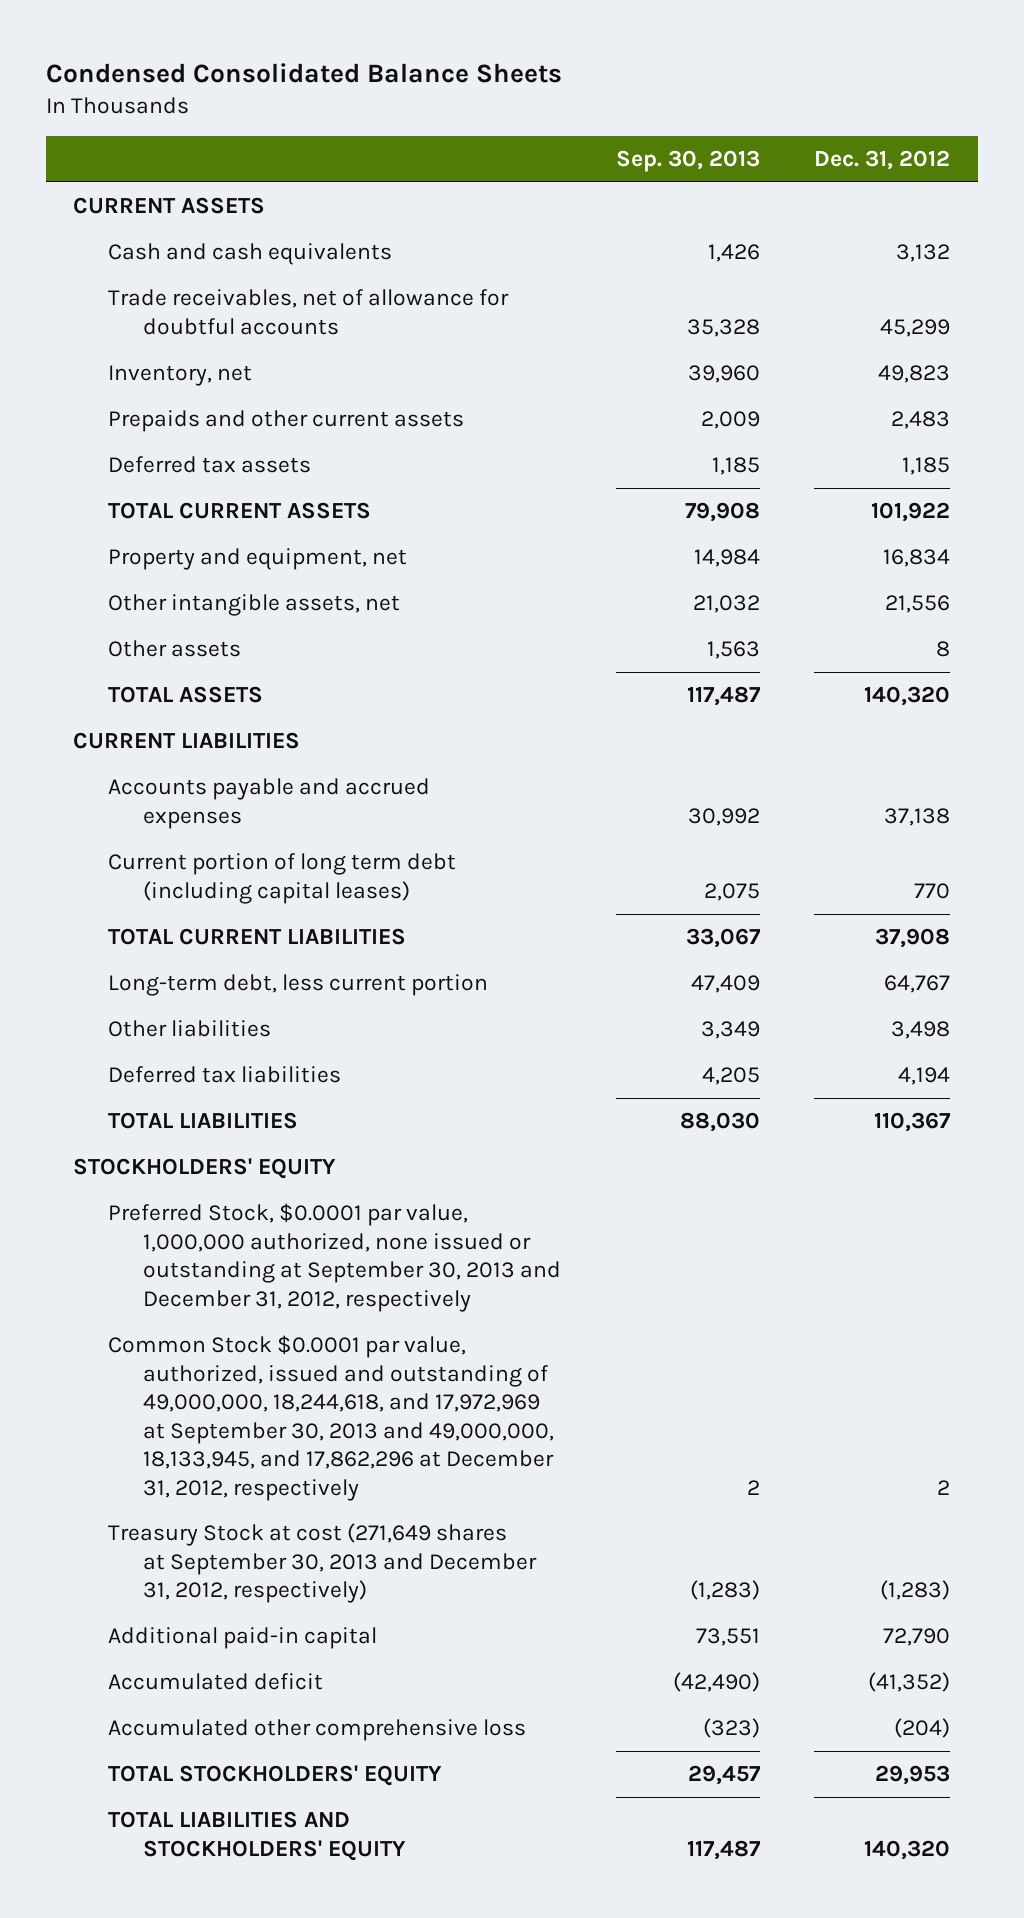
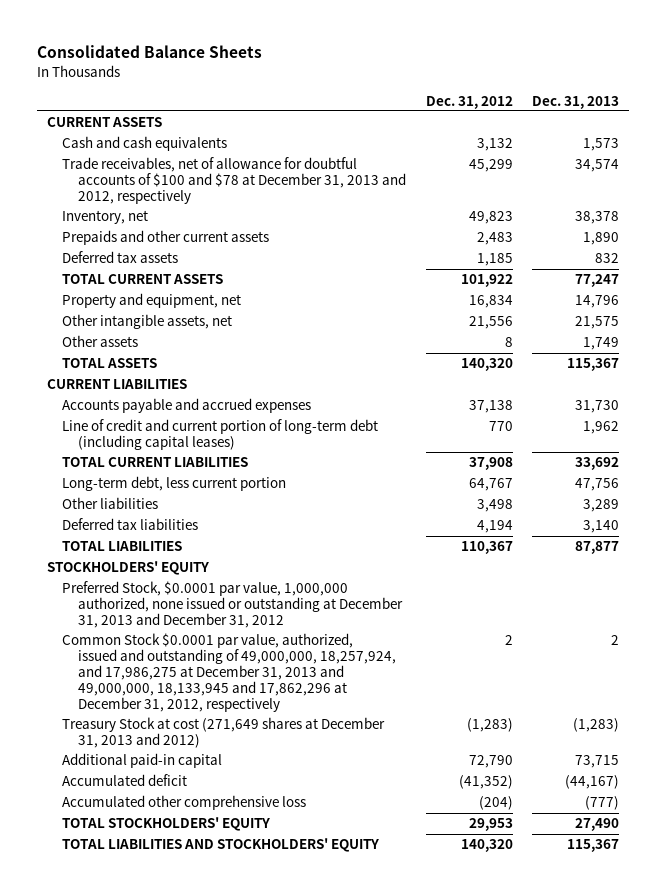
- Condensed Consolidated Balance Sheets
+ Consolidated Balance Sheets
- | Sep. 30, 2013 | Dec. 31, 2012
+ | Dec. 31, 2012 | Dec. 31, 2013
- Trade receivables, net of allowance for doubtful accounts | 35,328 | 45,299
+ Trade receivables, net of allowance for doubtful accounts of $100 and $78 at December 31, 2013 and 2012, respectively | 45,299 | 34,574
- Current portion of long term debt (including capital leases) | 2,075 | 770
+ Line of credit and current portion of long-term debt (including capital leases) | 770 | 1,962
- Preferred Stock, $0.0001 par value, 1,000,000 authorized, none issued or outstanding at September 30, 2013 and December 31, 2012, respectively
- Common Stock $0.0001 par value, authorized, issued and outstanding of 49,000,000, 18,244,618, and 17,972,969 at September 30, 2013 and 49,000,000, 18,133,945, and 17,862,296 at December 31, 2012, respectively | 2 | 2
- Treasury Stock at cost (271,649 shares at September 30, 2013 and December 31, 2012, respectively) | (1,283) | (1,283)
+ Preferred Stock, $0.0001 par value, 1,000,000 authorized, none issued or outstanding at December 31, 2013 and December 31, 2012
+ Common Stock $0.0001 par value, authorized, issued and outstanding of 49,000,000, 18,257,924, and 17,986,275 at December 31, 2013 and 49,000,000, 18,133,945 and 17,862,296 at December 31, 2012, respectively | 2 | 2
+ Treasury Stock at cost (271,649 shares at December 31, 2013 and 2012) | (1,283) | (1,283)

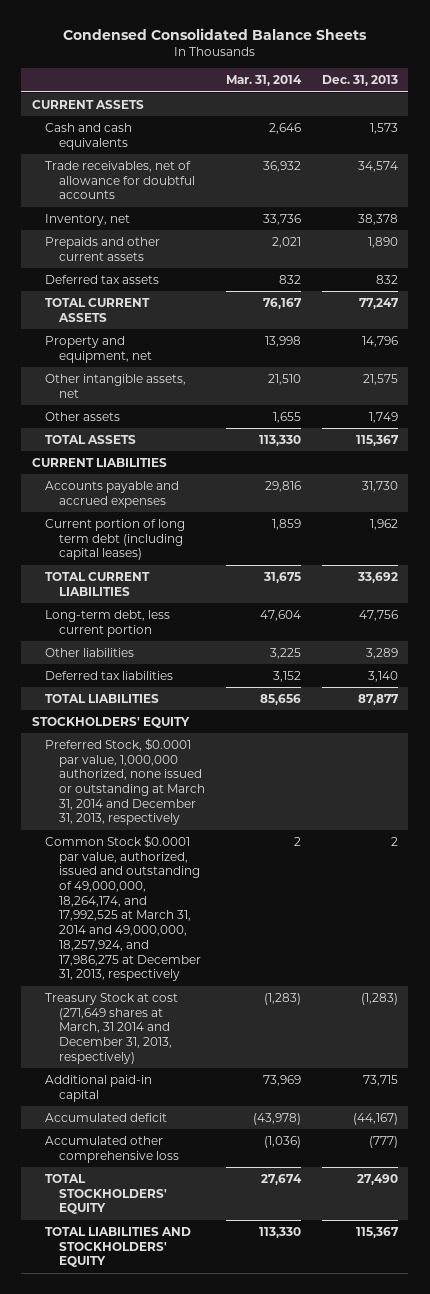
- Consolidated Balance Sheets
+ Condensed Consolidated Balance Sheets
- | Dec. 31, 2012 | Dec. 31, 2013
+ | Mar. 31, 2014 | Dec. 31, 2013
- Trade receivables, net of allowance for doubtful accounts of $100 and $78 at December 31, 2013 and 2012, respectively | 45,299 | 34,574
+ Trade receivables, net of allowance for doubtful accounts | 36,932 | 34,574
- Line of credit and current portion of long-term debt (including capital leases) | 770 | 1,962
+ Current portion of long term debt (including capital leases) | 1,859 | 1,962
- Preferred Stock, $0.0001 par value, 1,000,000 authorized, none issued or outstanding at December 31, 2013 and December 31, 2012
- Common Stock $0.0001 par value, authorized, issued and outstanding of 49,000,000, 18,257,924, and 17,986,275 at December 31, 2013 and 49,000,000, 18,133,945 and 17,862,296 at December 31, 2012, respectively | 2 | 2
- Treasury Stock at cost (271,649 shares at December 31, 2013 and 2012) | (1,283) | (1,283)
+ Preferred Stock, $0.0001 par value, 1,000,000 authorized, none issued or outstanding at March 31, 2014 and December 31, 2013, respectively
+ Common Stock $0.0001 par value, authorized, issued and outstanding of 49,000,000, 18,264,174, and 17,992,525 at March 31, 2014 and 49,000,000, 18,257,924, and 17,986,275 at December 31, 2013, respectively | 2 | 2
+ Treasury Stock at cost (271,649 shares at March, 31 2014 and December 31, 2013, respectively) | (1,283) | (1,283)

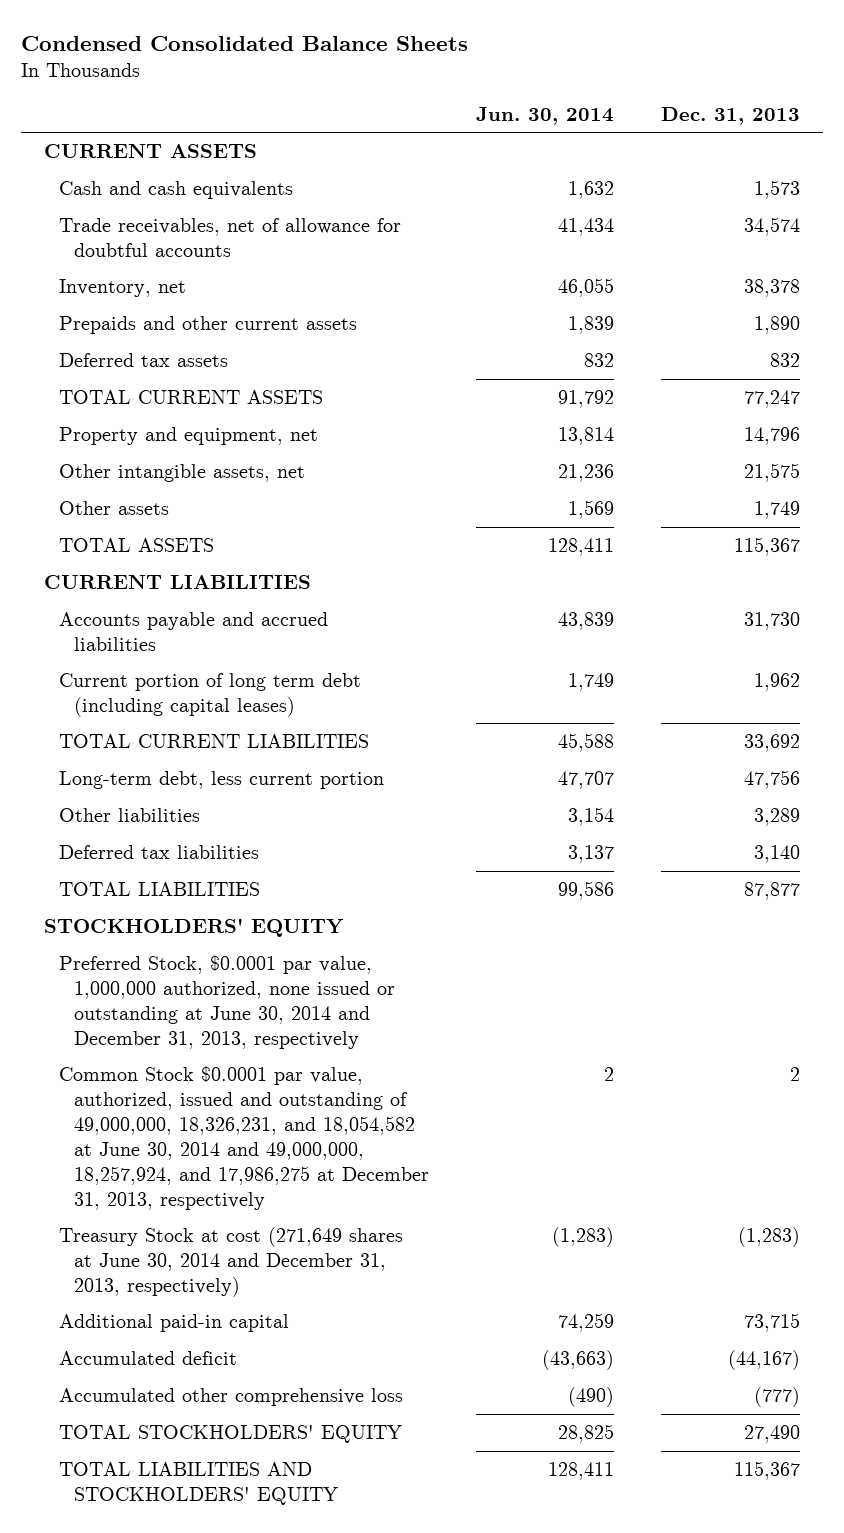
- | Mar. 31, 2014 | Dec. 31, 2013
+ | Jun. 30, 2014 | Dec. 31, 2013
- Accounts payable and accrued expenses | 29,816 | 31,730
+ Accounts payable and accrued liabilities | 43,839 | 31,730
- Preferred Stock, $0.0001 par value, 1,000,000 authorized, none issued or outstanding at March 31, 2014 and December 31, 2013, respectively
- Common Stock $0.0001 par value, authorized, issued and outstanding of 49,000,000, 18,264,174, and 17,992,525 at March 31, 2014 and 49,000,000, 18,257,924, and 17,986,275 at December 31, 2013, respectively | 2 | 2
- Treasury Stock at cost (271,649 shares at March, 31 2014 and December 31, 2013, respectively) | (1,283) | (1,283)
+ Preferred Stock, $0.0001 par value, 1,000,000 authorized, none issued or outstanding at June 30, 2014 and December 31, 2013, respectively
+ Common Stock $0.0001 par value, authorized, issued and outstanding of 49,000,000, 18,326,231, and 18,054,582 at June 30, 2014 and 49,000,000, 18,257,924, and 17,986,275 at December 31, 2013, respectively | 2 | 2
+ Treasury Stock at cost (271,649 shares at June 30, 2014 and December 31, 2013, respectively) | (1,283) | (1,283)

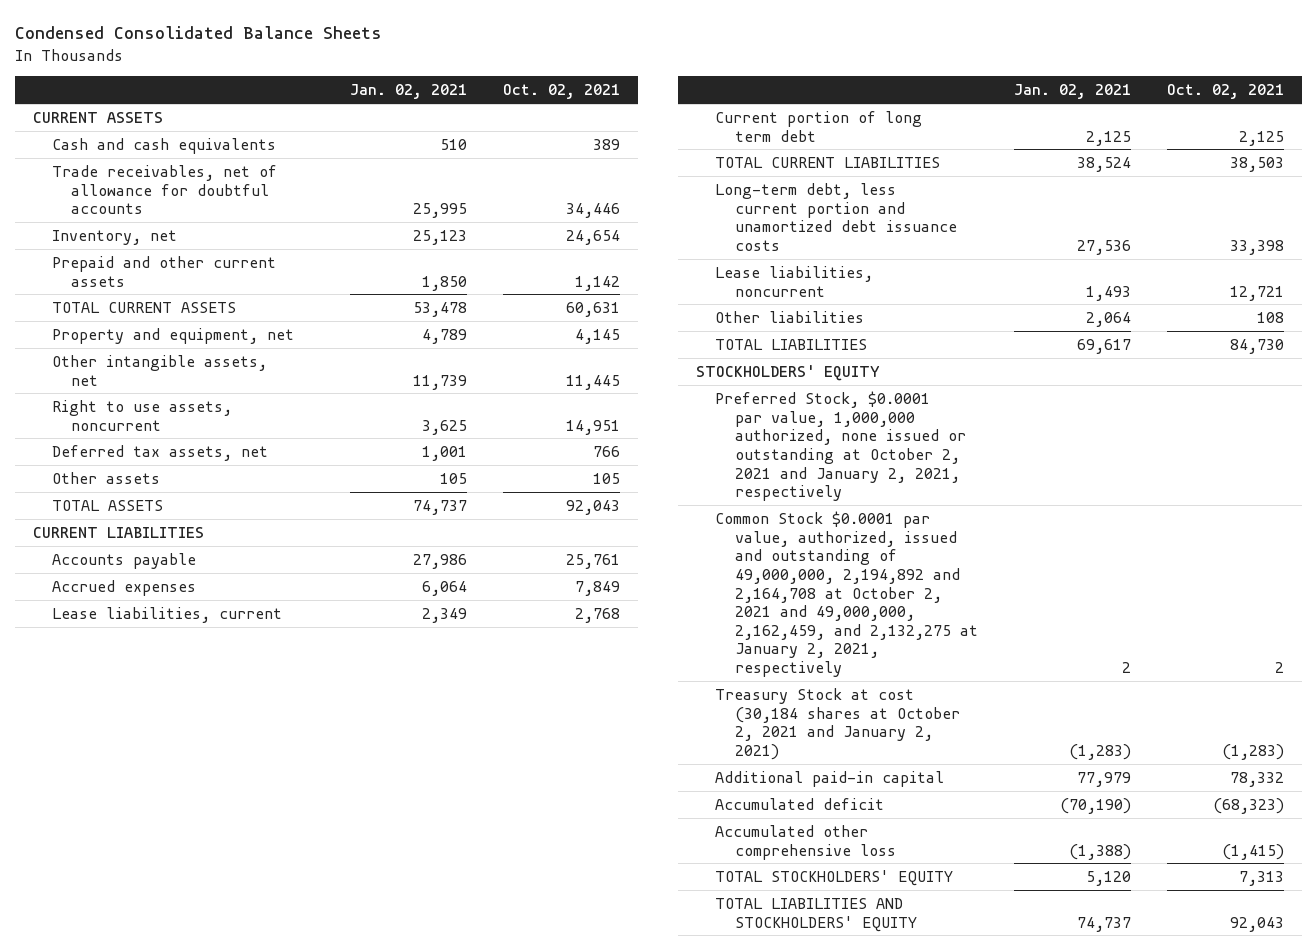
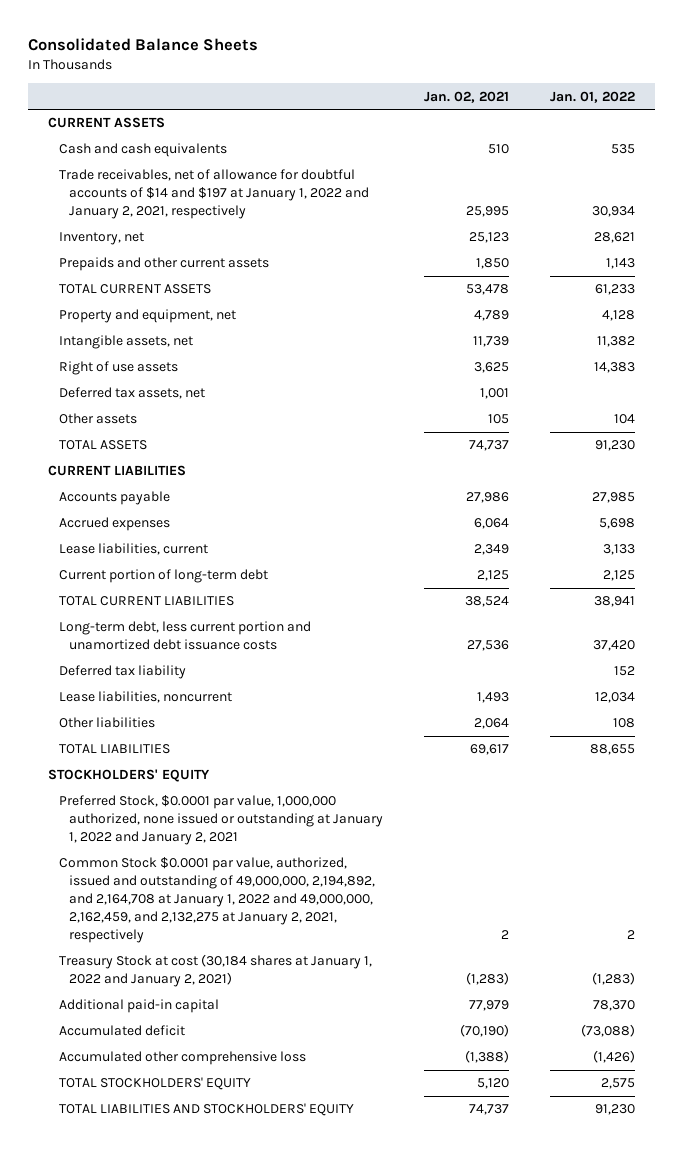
- Condensed Consolidated Balance Sheets
+ Consolidated Balance Sheets
- | Jan. 02, 2021 | Oct. 02, 2021
+ | Jan. 02, 2021 | Jan. 01, 2022
- Trade receivables, net of allowance for doubtful accounts | 25,995 | 34,446
+ Trade receivables, net of allowance for doubtful accounts of $14 and $197 at January 1, 2022 and January 2, 2021, respectively | 25,995 | 30,934
- Prepaid and other current assets | 1,850 | 1,142
+ Prepaids and other current assets | 1,850 | 1,143
- Other intangible assets, net | 11,739 | 11,445
- Right to use assets, noncurrent | 3,625 | 14,951
+ Intangible assets, net | 11,739 | 11,382
+ Right of use assets | 3,625 | 14,383
- Current portion of long term debt | 2,125 | 2,125
+ Current portion of long-term debt | 2,125 | 2,125
+ Deferred tax liability | | 152
- Preferred Stock, $0.0001 par value, 1,000,000 authorized, none issued or outstanding at October 2, 2021 and January 2, 2021, respectively
- Common Stock $0.0001 par value, authorized, issued and outstanding of 49,000,000, 2,194,892 and 2,164,708 at October 2, 2021 and 49,000,000, 2,162,459, and 2,132,275 at January 2, 2021, respectively | 2 | 2
- Treasury Stock at cost (30,184 shares at October 2, 2021 and January 2, 2021) | (1,283) | (1,283)
+ Preferred Stock, $0.0001 par value, 1,000,000 authorized, none issued or outstanding at January 1, 2022 and January 2, 2021
+ Common Stock $0.0001 par value, authorized, issued and outstanding of 49,000,000, 2,194,892, and 2,164,708 at January 1, 2022 and 49,000,000, 2,162,459, and 2,132,275 at January 2, 2021, respectively | 2 | 2
+ Treasury Stock at cost (30,184 shares at January 1, 2022 and January 2, 2021) | (1,283) | (1,283)

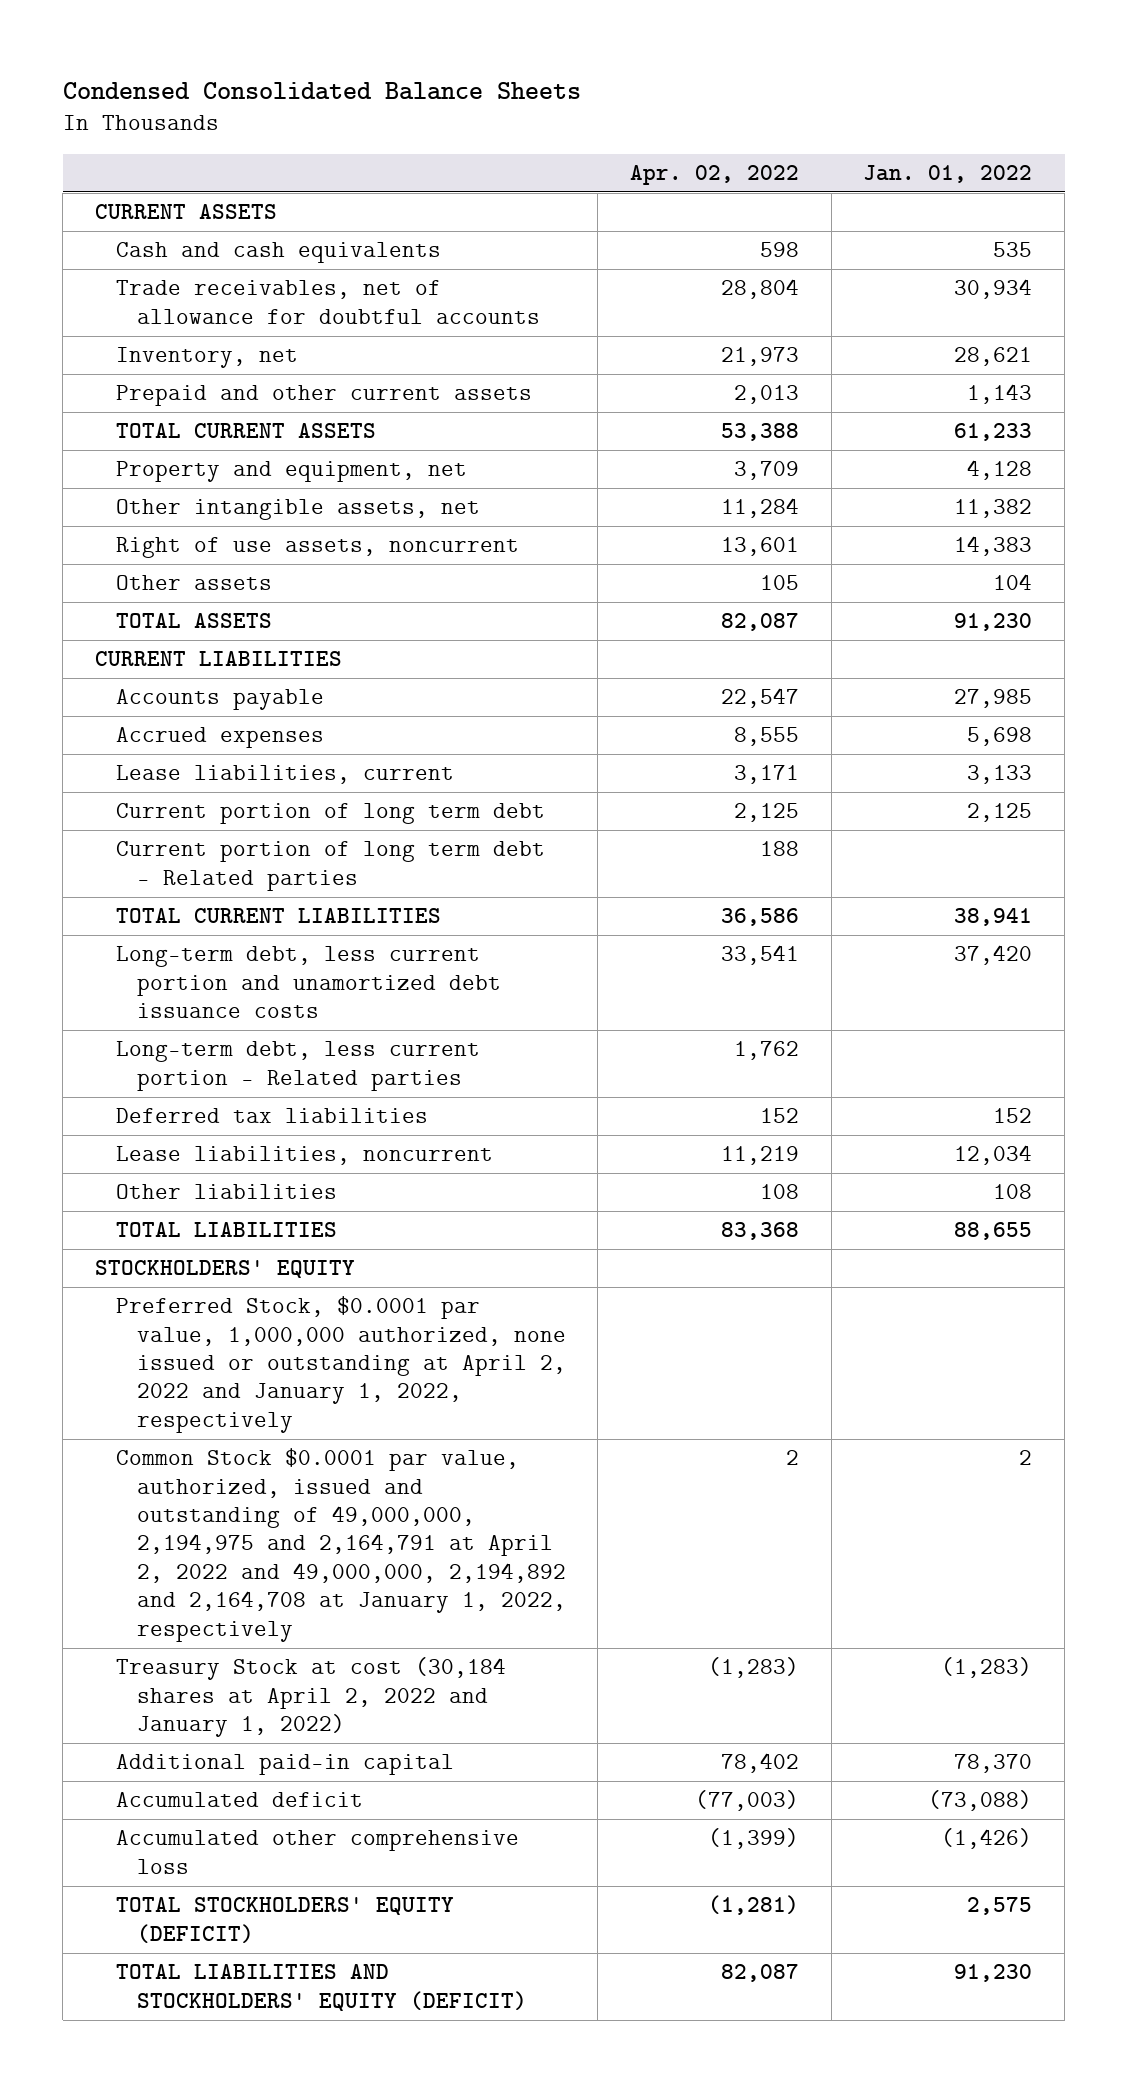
- Consolidated Balance Sheets
+ Condensed Consolidated Balance Sheets
- | Jan. 02, 2021 | Jan. 01, 2022
+ | Apr. 02, 2022 | Jan. 01, 2022
- Trade receivables, net of allowance for doubtful accounts of $14 and $197 at January 1, 2022 and January 2, 2021, respectively | 25,995 | 30,934
+ Trade receivables, net of allowance for doubtful accounts | 28,804 | 30,934
- Prepaids and other current assets | 1,850 | 1,143
+ Prepaid and other current assets | 2,013 | 1,143
- Intangible assets, net | 11,739 | 11,382
- Right of use assets | 3,625 | 14,383
- Deferred tax assets, net | 1,001 |
+ Other intangible assets, net | 11,284 | 11,382
+ Right of use assets, noncurrent | 13,601 | 14,383
- Current portion of long-term debt | 2,125 | 2,125
+ Current portion of long term debt | 2,125 | 2,125
+ Current portion of long term debt - Related parties | 188 |
- Deferred tax liability | | 152
+ Long-term debt, less current portion - Related parties | 1,762 |
+ Deferred tax liabilities | 152 | 152
- Preferred Stock, $0.0001 par value, 1,000,000 authorized, none issued or outstanding at January 1, 2022 and January 2, 2021
- Common Stock $0.0001 par value, authorized, issued and outstanding of 49,000,000, 2,194,892, and 2,164,708 at January 1, 2022 and 49,000,000, 2,162,459, and 2,132,275 at January 2, 2021, respectively | 2 | 2
- Treasury Stock at cost (30,184 shares at January 1, 2022 and January 2, 2021) | (1,283) | (1,283)
+ Preferred Stock, $0.0001 par value, 1,000,000 authorized, none issued or outstanding at April 2, 2022 and January 1, 2022, respectively
+ Common Stock $0.0001 par value, authorized, issued and outstanding of 49,000,000, 2,194,975 and 2,164,791 at April 2, 2022 and 49,000,000, 2,194,892 and 2,164,708 at January 1, 2022, respectively | 2 | 2
+ Treasury Stock at cost (30,184 shares at April 2, 2022 and January 1, 2022) | (1,283) | (1,283)
- TOTAL STOCKHOLDERS' EQUITY | 5,120 | 2,575
- TOTAL LIABILITIES AND STOCKHOLDERS' EQUITY | 74,737 | 91,230
+ TOTAL STOCKHOLDERS' EQUITY (DEFICIT) | (1,281) | 2,575
+ TOTAL LIABILITIES AND STOCKHOLDERS' EQUITY (DEFICIT) | 82,087 | 91,230

